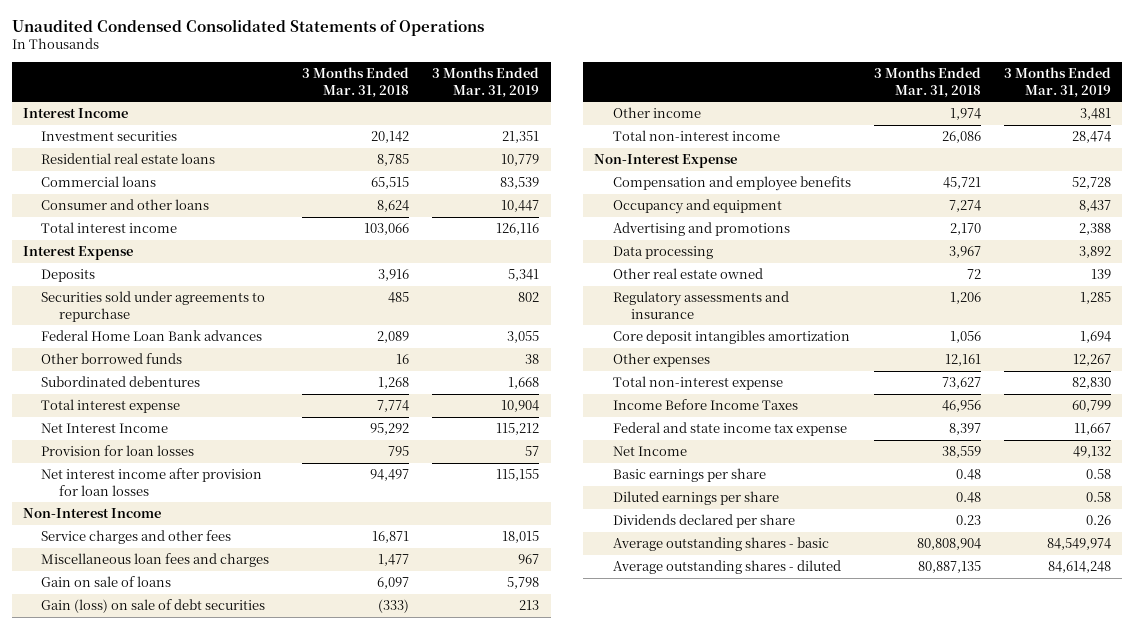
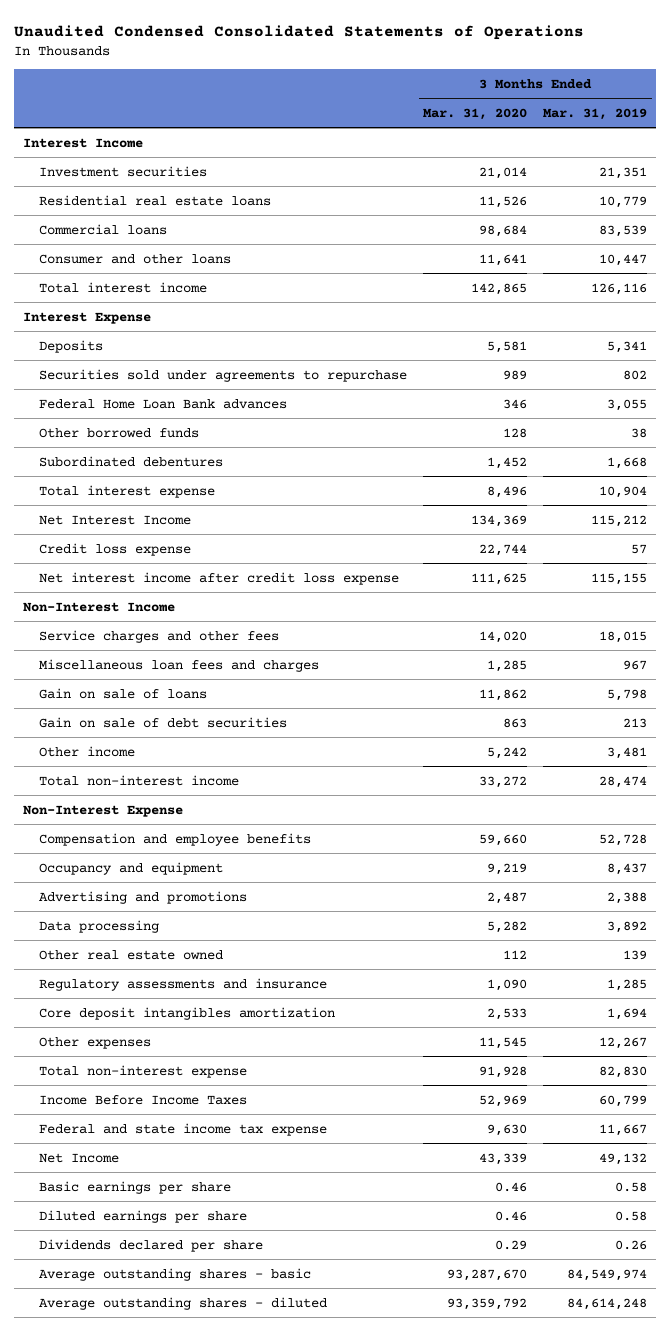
- | 3 Months Ended Mar. 31, 2018 | 3 Months Ended Mar. 31, 2019
+ | 3 Months Ended Mar. 31, 2020 | 3 Months Ended Mar. 31, 2019
- Provision for loan losses | 795 | 57
- Net interest income after provision for loan losses | 94,497 | 115,155
+ Credit loss expense | 22,744 | 57
+ Net interest income after credit loss expense | 111,625 | 115,155
- Gain (loss) on sale of debt securities | (333) | 213
+ Gain on sale of debt securities | 863 | 213

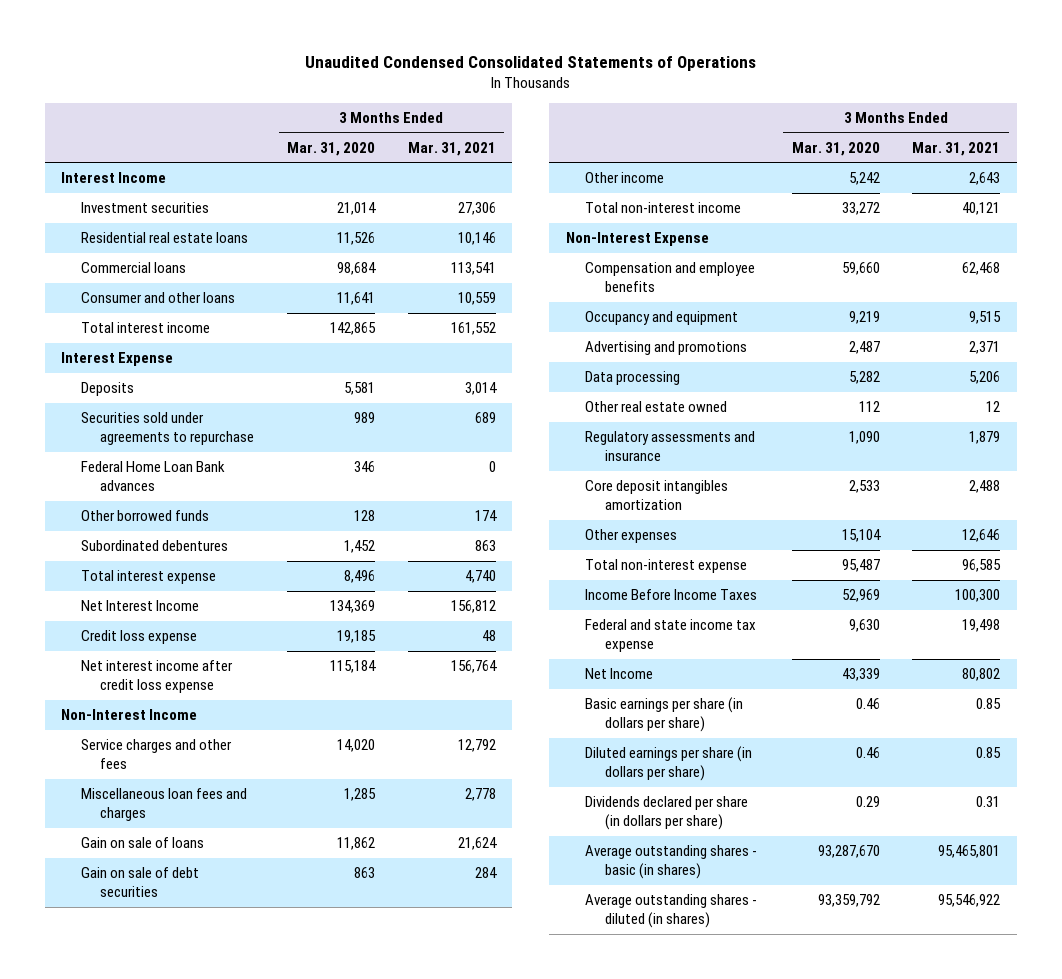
- | 3 Months Ended Mar. 31, 2020 | 3 Months Ended Mar. 31, 2019
+ | 3 Months Ended Mar. 31, 2020 | 3 Months Ended Mar. 31, 2021
- Credit loss expense | 22,744 | 57
- Net interest income after credit loss expense | 111,625 | 115,155
+ Credit loss expense | 19,185 | 48
+ Net interest income after credit loss expense | 115,184 | 156,764
- Other expenses | 11,545 | 12,267
- Total non-interest expense | 91,928 | 82,830
+ Other expenses | 15,104 | 12,646
+ Total non-interest expense | 95,487 | 96,585
- Basic earnings per share | 0.46 | 0.58
- Diluted earnings per share | 0.46 | 0.58
- Dividends declared per share | 0.29 | 0.26
- Average outstanding shares - basic | 93,287,670 | 84,549,974
- Average outstanding shares - diluted | 93,359,792 | 84,614,248
+ Basic earnings per share (in dollars per share) | 0.46 | 0.85
+ Diluted earnings per share (in dollars per share) | 0.46 | 0.85
+ Dividends declared per share (in dollars per share) | 0.29 | 0.31
+ Average outstanding shares - basic (in shares) | 93,287,670 | 95,465,801
+ Average outstanding shares - diluted (in shares) | 93,359,792 | 95,546,922

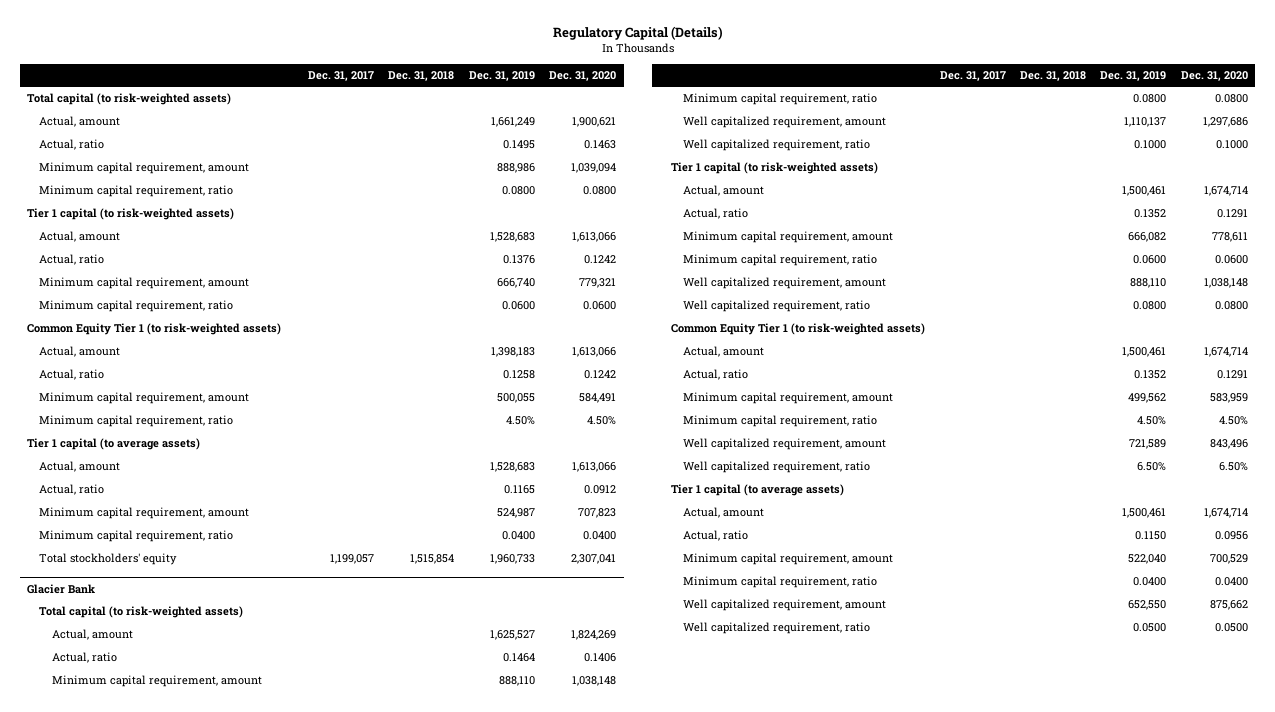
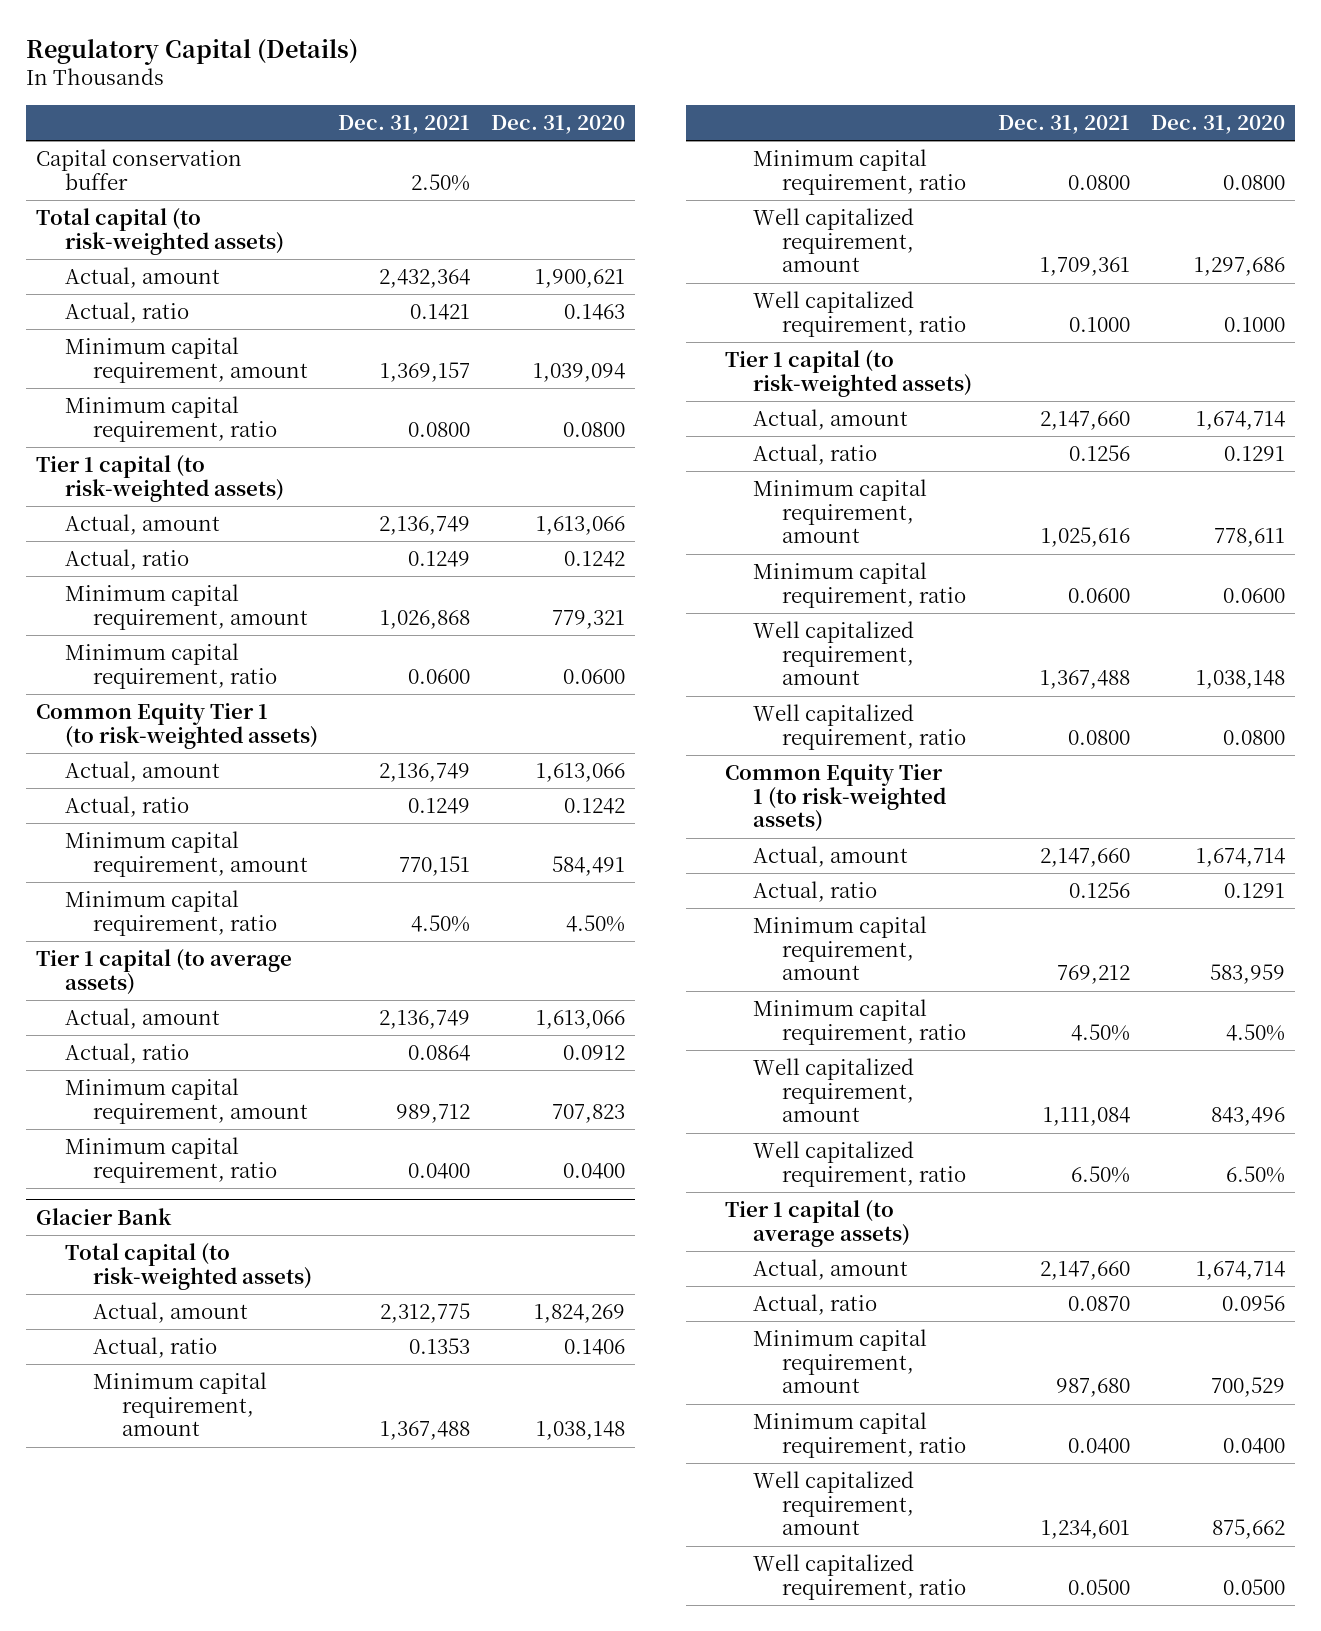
- | Dec. 31, 2017 | Dec. 31, 2018 | Dec. 31, 2019 | Dec. 31, 2020
+ | Dec. 31, 2021 | Dec. 31, 2020
+ Capital conservation buffer | 2.50% |
- Total stockholders' equity | 1,199,057 | 1,515,854 | 1,960,733 | 2,307,041

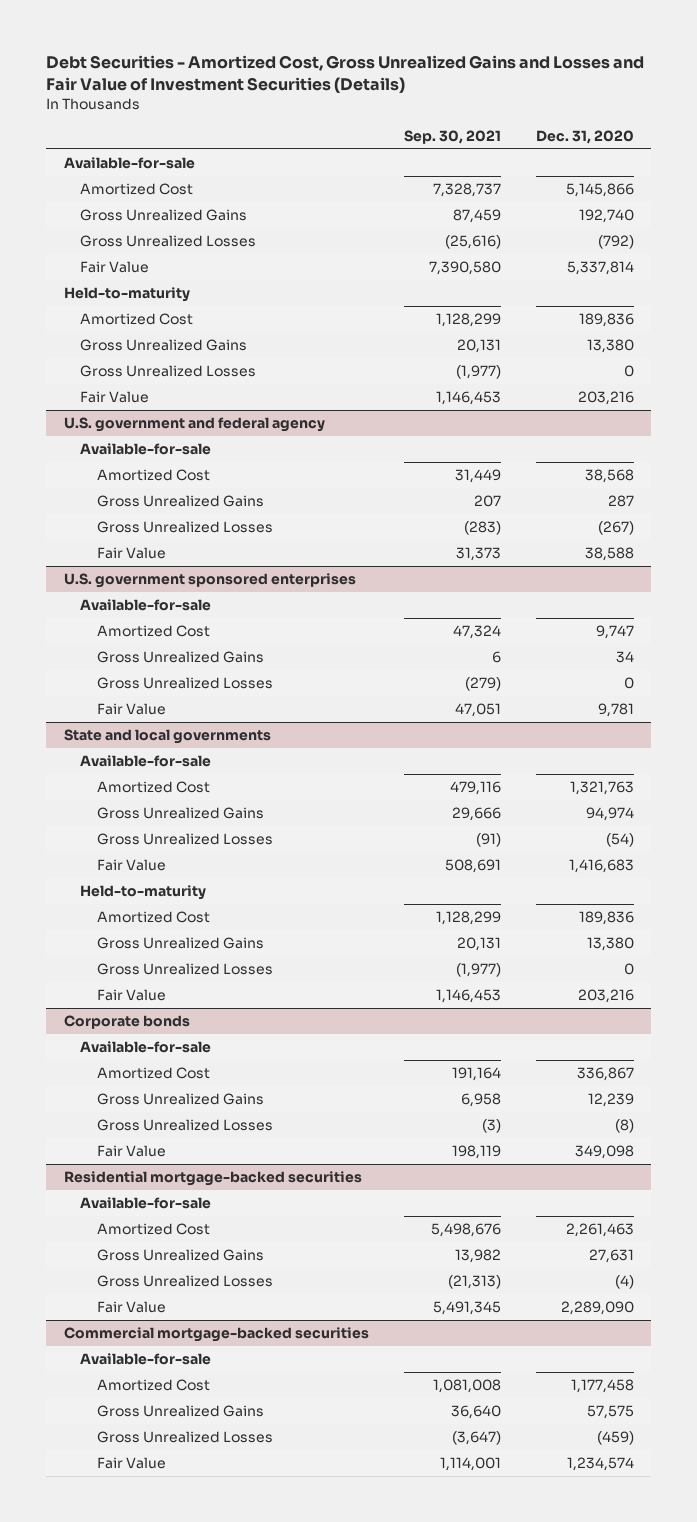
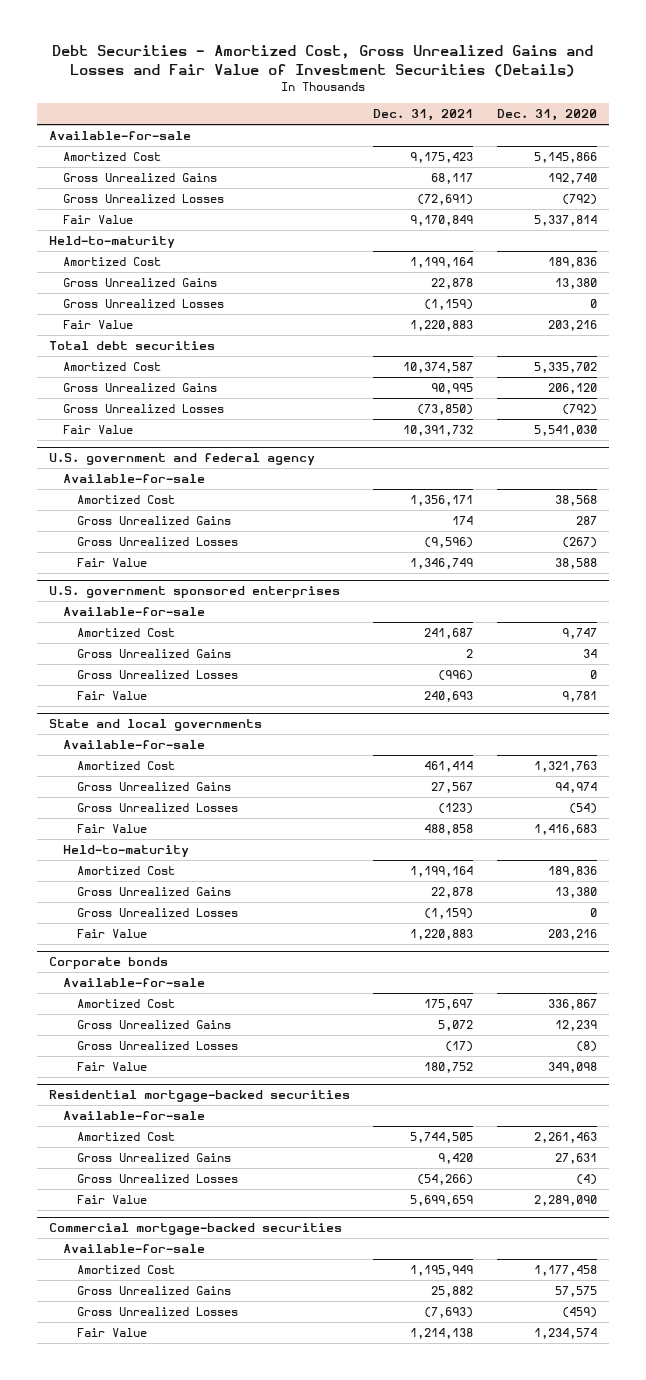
- | Sep. 30, 2021 | Dec. 31, 2020
+ | Dec. 31, 2021 | Dec. 31, 2020
+ Total debt securities
+ Amortized Cost | 10,374,587 | 5,335,702
+ Gross Unrealized Gains | 90,995 | 206,120
+ Gross Unrealized Losses | (73,850) | (792)
+ Fair Value | 10,391,732 | 5,541,030

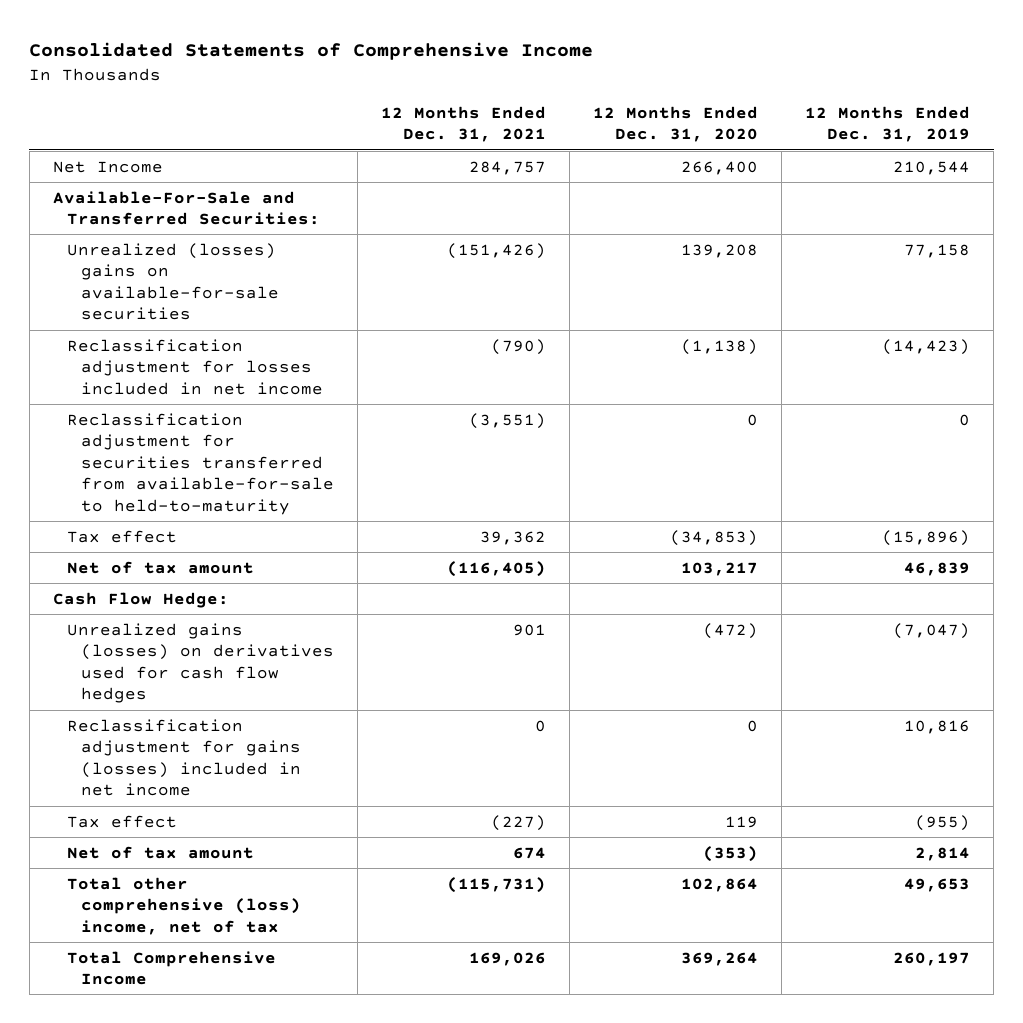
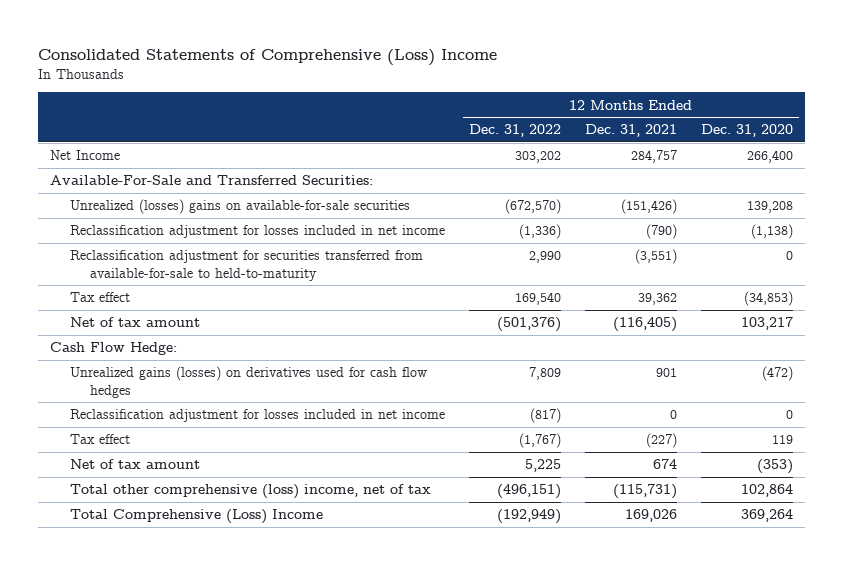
- Consolidated Statements of Comprehensive Income
+ Consolidated Statements of Comprehensive (Loss) Income
- | 12 Months Ended Dec. 31, 2021 | 12 Months Ended Dec. 31, 2020 | 12 Months Ended Dec. 31, 2019
+ | 12 Months Ended Dec. 31, 2022 | 12 Months Ended Dec. 31, 2021 | 12 Months Ended Dec. 31, 2020
- Reclassification adjustment for gains (losses) included in net income | 0 | 0 | 10,816
+ Reclassification adjustment for losses included in net income | (817) | 0 | 0
- Total Comprehensive Income | 169,026 | 369,264 | 260,197
+ Total Comprehensive (Loss) Income | (192,949) | 169,026 | 369,264

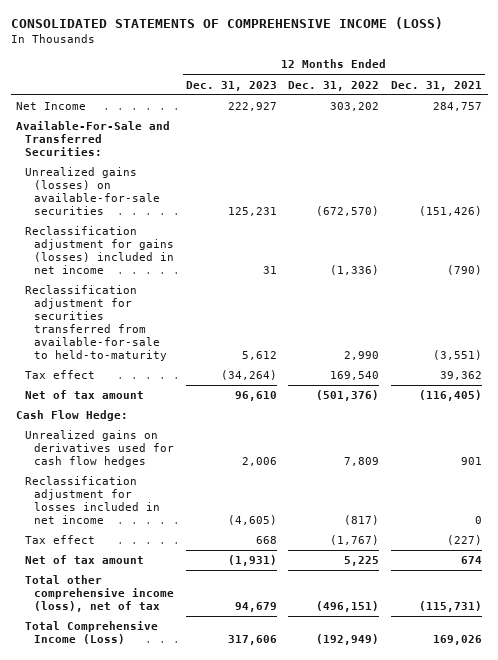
- Consolidated Statements of Comprehensive (Loss) Income
+ CONSOLIDATED STATEMENTS OF COMPREHENSIVE INCOME (LOSS)
- | 12 Months Ended Dec. 31, 2022 | 12 Months Ended Dec. 31, 2021 | 12 Months Ended Dec. 31, 2020
+ | 12 Months Ended Dec. 31, 2023 | 12 Months Ended Dec. 31, 2022 | 12 Months Ended Dec. 31, 2021
- Unrealized (losses) gains on available-for-sale securities | (672,570) | (151,426) | 139,208
- Reclassification adjustment for losses included in net income | (1,336) | (790) | (1,138)
+ Unrealized gains (losses) on available-for-sale securities | 125,231 | (672,570) | (151,426)
+ Reclassification adjustment for gains (losses) included in net income | 31 | (1,336) | (790)
- Unrealized gains (losses) on derivatives used for cash flow hedges | 7,809 | 901 | (472)
+ Unrealized gains on derivatives used for cash flow hedges | 2,006 | 7,809 | 901
- Total other comprehensive (loss) income, net of tax | (496,151) | (115,731) | 102,864
- Total Comprehensive (Loss) Income | (192,949) | 169,026 | 369,264
+ Total other comprehensive income (loss), net of tax | 94,679 | (496,151) | (115,731)
+ Total Comprehensive Income (Loss) | 317,606 | (192,949) | 169,026

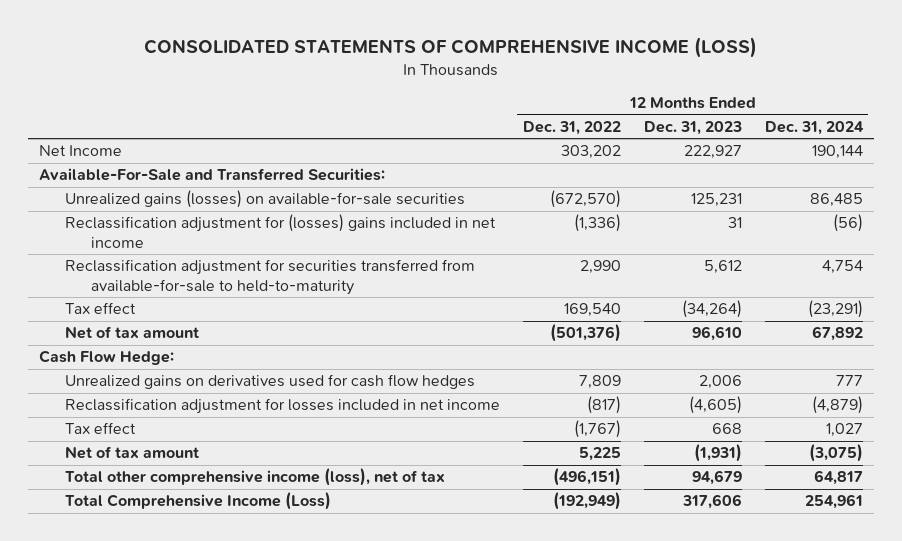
- | 12 Months Ended Dec. 31, 2023 | 12 Months Ended Dec. 31, 2022 | 12 Months Ended Dec. 31, 2021
+ | 12 Months Ended Dec. 31, 2022 | 12 Months Ended Dec. 31, 2023 | 12 Months Ended Dec. 31, 2024
- Reclassification adjustment for gains (losses) included in net income | 31 | (1,336) | (790)
+ Reclassification adjustment for (losses) gains included in net income | (1,336) | 31 | (56)

